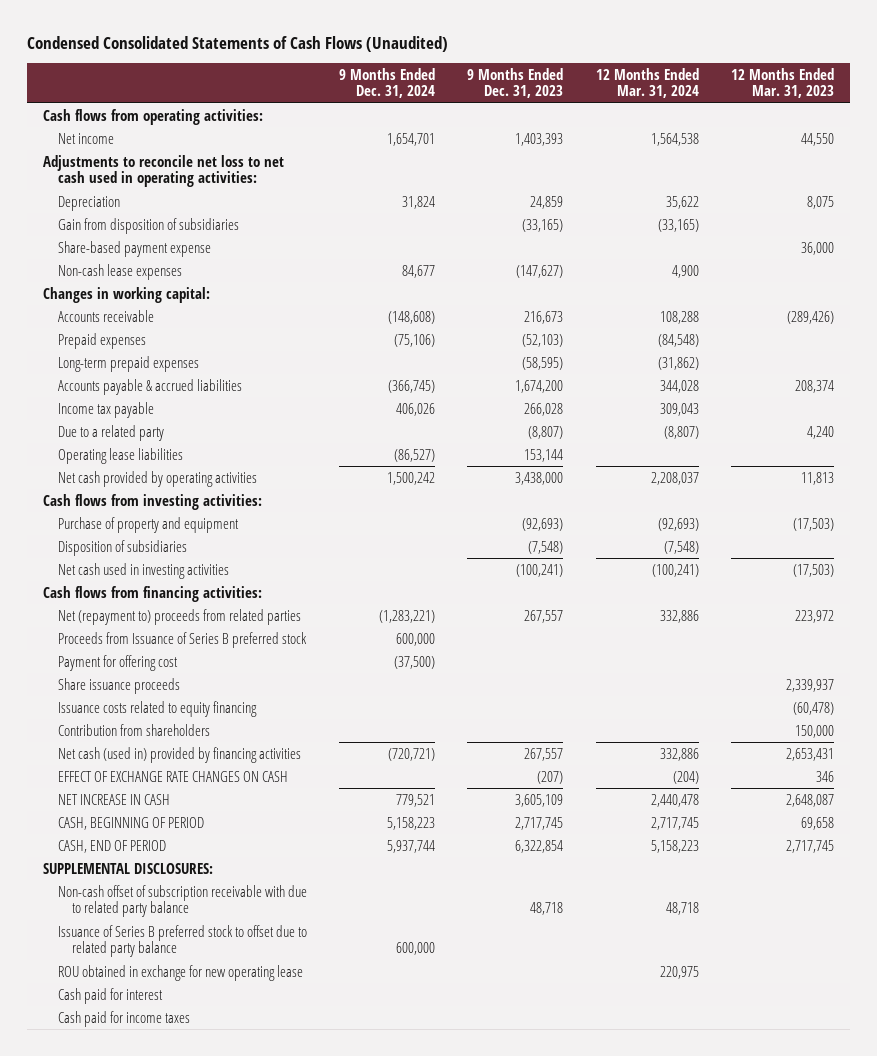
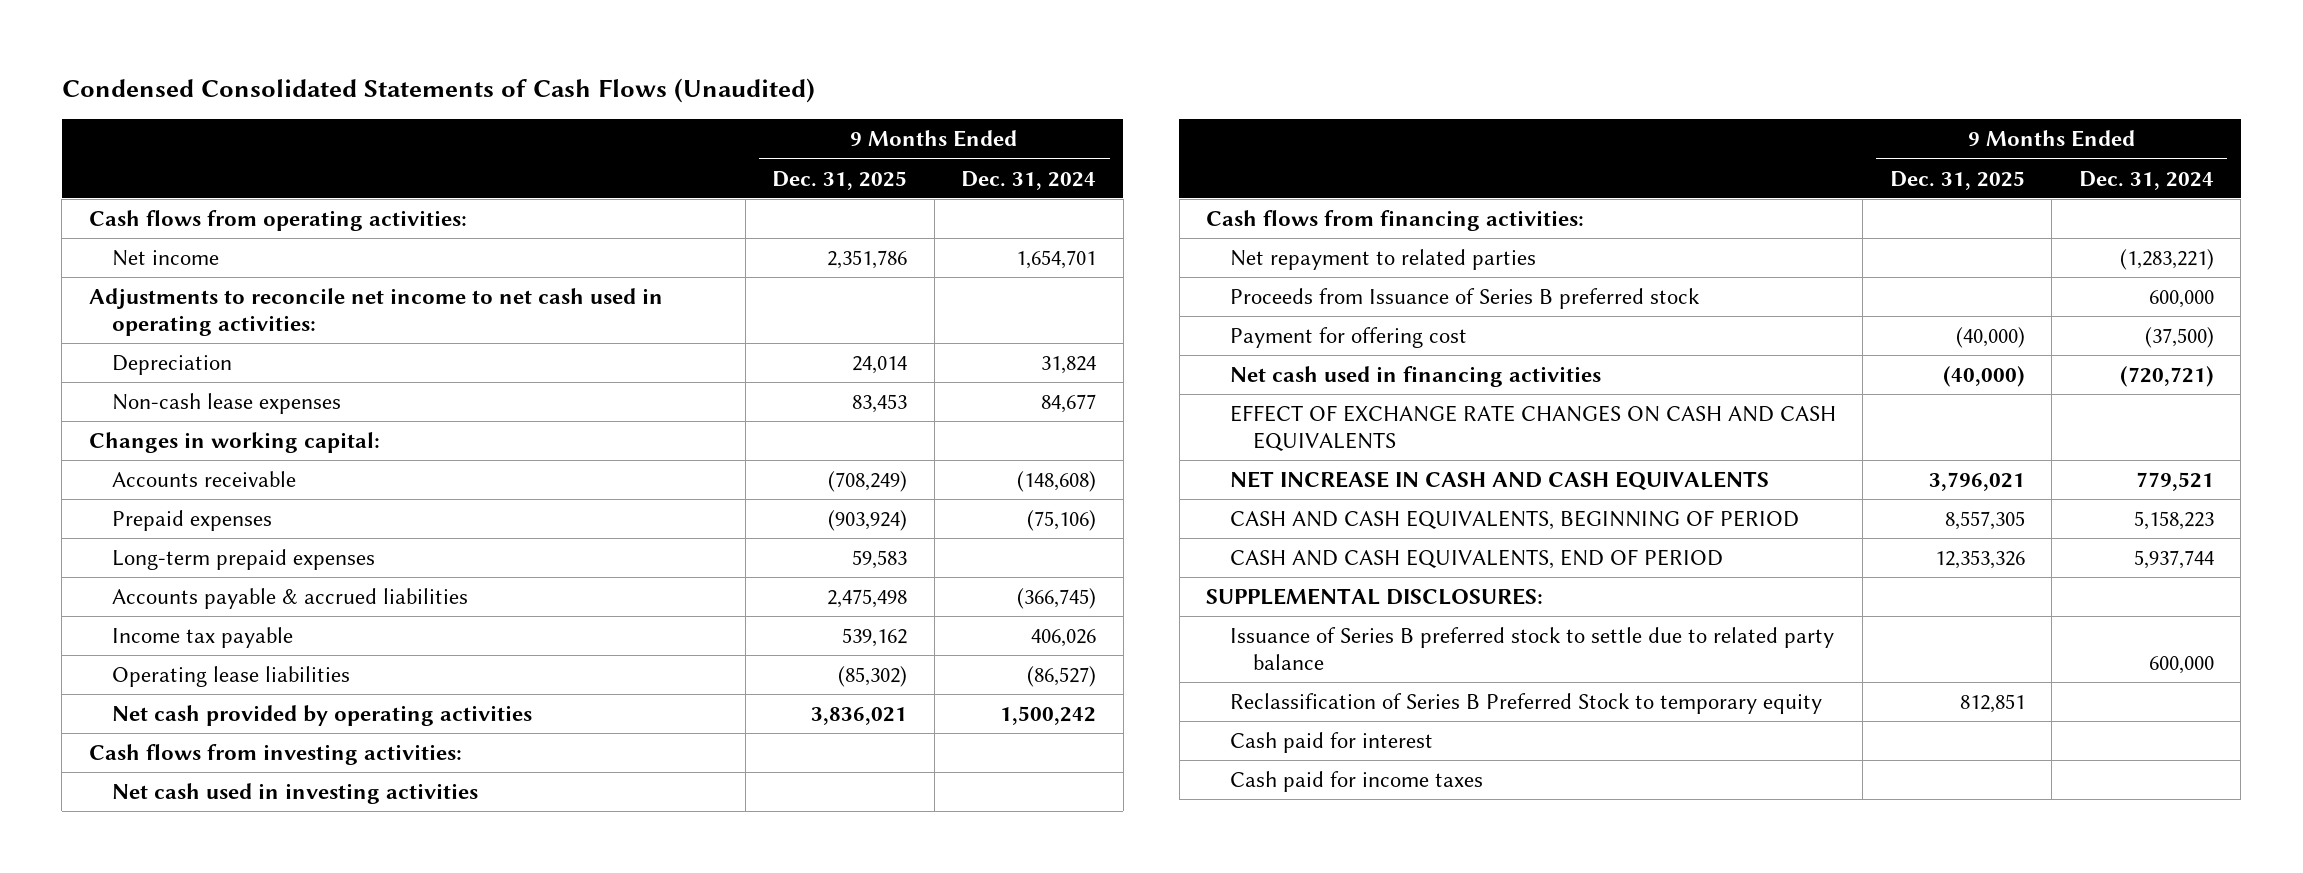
- | 9 Months Ended Dec. 31, 2024 | 9 Months Ended Dec. 31, 2023 | 12 Months Ended Mar. 31, 2024 | 12 Months Ended Mar. 31, 2023
+ | 9 Months Ended Dec. 31, 2025 | 9 Months Ended Dec. 31, 2024
- Adjustments to reconcile net loss to net cash used in operating activities:
+ Adjustments to reconcile net income to net cash used in operating activities:
- Gain from disposition of subsidiaries | | (33,165) | (33,165) |
- Share-based payment expense | | | | 36,000
- Due to a related party | | (8,807) | (8,807) | 4,240
- Purchase of property and equipment | | (92,693) | (92,693) | (17,503)
- Disposition of subsidiaries | | (7,548) | (7,548) |
- Net (repayment to) proceeds from related parties | (1,283,221) | 267,557 | 332,886 | 223,972
+ Net repayment to related parties | | (1,283,221)
- Share issuance proceeds | | | | 2,339,937
- Issuance costs related to equity financing | | | | (60,478)
- Contribution from shareholders | | | | 150,000
- Net cash (used in) provided by financing activities | (720,721) | 267,557 | 332,886 | 2,653,431
- EFFECT OF EXCHANGE RATE CHANGES ON CASH | | (207) | (204) | 346
- NET INCREASE IN CASH | 779,521 | 3,605,109 | 2,440,478 | 2,648,087
- CASH, BEGINNING OF PERIOD | 5,158,223 | 2,717,745 | 2,717,745 | 69,658
- CASH, END OF PERIOD | 5,937,744 | 6,322,854 | 5,158,223 | 2,717,745
+ Net cash used in financing activities | (40,000) | (720,721)
+ EFFECT OF EXCHANGE RATE CHANGES ON CASH AND CASH EQUIVALENTS
+ NET INCREASE IN CASH AND CASH EQUIVALENTS | 3,796,021 | 779,521
+ CASH AND CASH EQUIVALENTS, BEGINNING OF PERIOD | 8,557,305 | 5,158,223
+ CASH AND CASH EQUIVALENTS, END OF PERIOD | 12,353,326 | 5,937,744
- Non-cash offset of subscription receivable with due to related party balance | | 48,718 | 48,718 |
- Issuance of Series B preferred stock to offset due to related party balance | 600,000 | | |
- ROU obtained in exchange for new operating lease | | | 220,975 |
+ Issuance of Series B preferred stock to settle due to related party balance | | 600,000
+ Reclassification of Series B Preferred Stock to temporary equity | 812,851 |

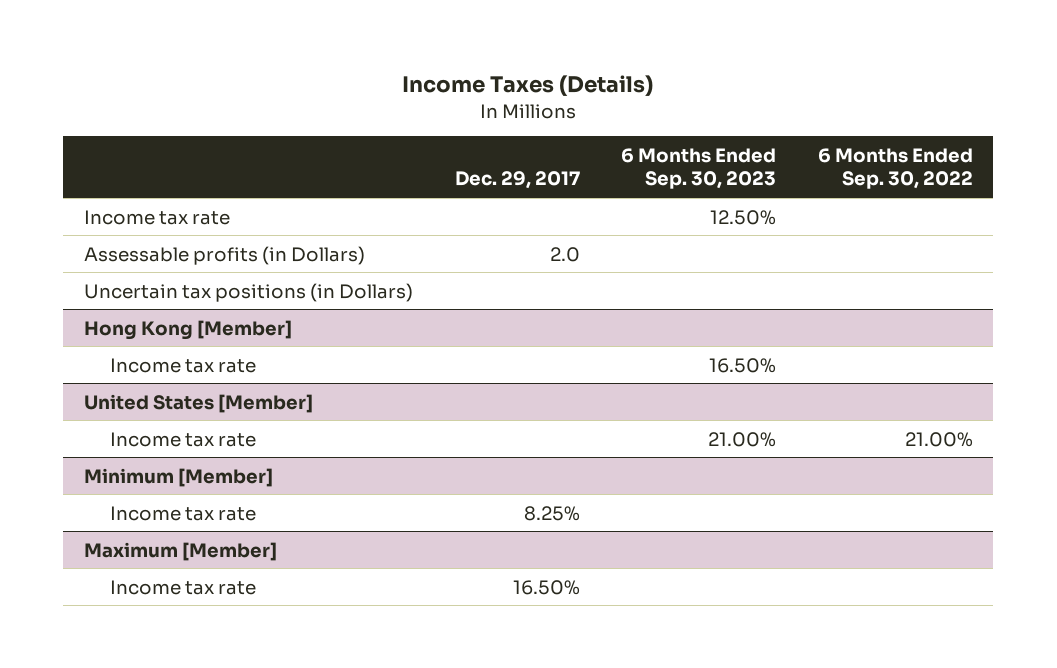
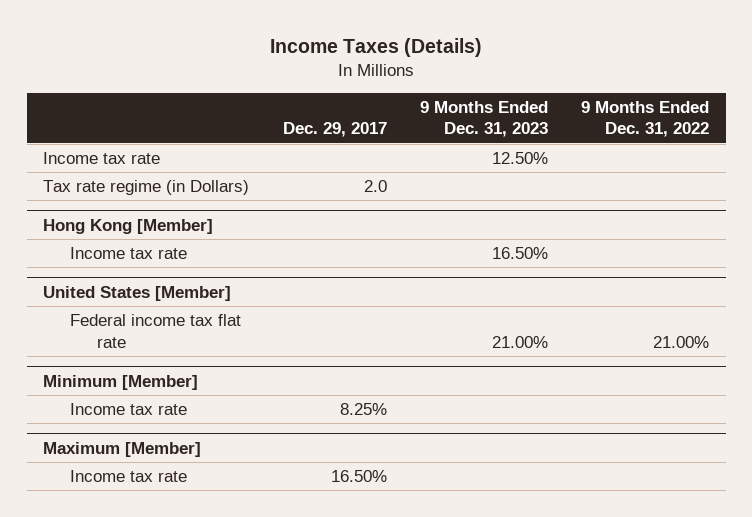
- | Dec. 29, 2017 | 6 Months Ended Sep. 30, 2023 | 6 Months Ended Sep. 30, 2022
+ | Dec. 29, 2017 | 9 Months Ended Dec. 31, 2023 | 9 Months Ended Dec. 31, 2022
- Assessable profits (in Dollars) | 2.0 | |
- Uncertain tax positions (in Dollars)
+ Tax rate regime (in Dollars) | 2.0 | |
@ United States [Member]
- Income tax rate | | 21.00% | 21.00%
+ Federal income tax flat rate | | 21.00% | 21.00%

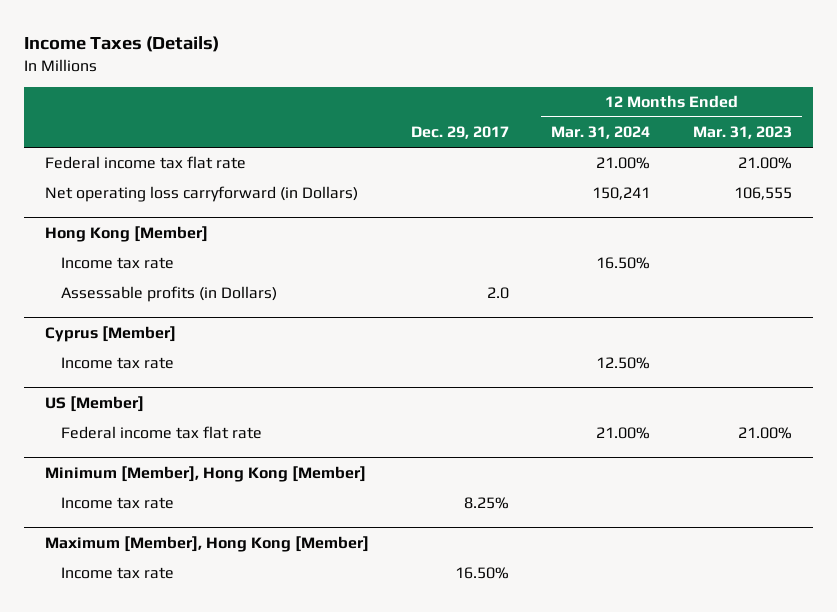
- | Dec. 29, 2017 | 9 Months Ended Dec. 31, 2023 | 9 Months Ended Dec. 31, 2022
+ | Dec. 29, 2017 | 12 Months Ended Mar. 31, 2024 | 12 Months Ended Mar. 31, 2023
- Income tax rate | | 12.50% |
- Tax rate regime (in Dollars) | 2.0 | |
+ Federal income tax flat rate | | 21.00% | 21.00%
+ Net operating loss carryforward (in Dollars) | | 150,241 | 106,555
- United States [Member]
@ Hong Kong [Member]
+ Assessable profits (in Dollars) | 2.0 | |
+ Cyprus [Member]
+ Income tax rate | | 12.50% |
+ US [Member]
- Minimum [Member]
+ Minimum [Member], Hong Kong [Member]
- Maximum [Member]
+ Maximum [Member], Hong Kong [Member]

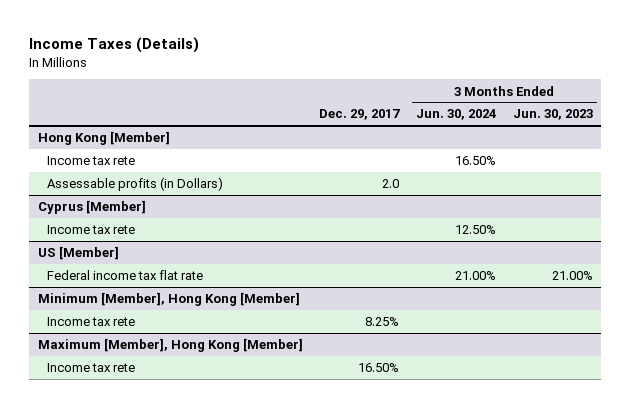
- | Dec. 29, 2017 | 12 Months Ended Mar. 31, 2024 | 12 Months Ended Mar. 31, 2023
+ | Dec. 29, 2017 | 3 Months Ended Jun. 30, 2024 | 3 Months Ended Jun. 30, 2023
- Federal income tax flat rate | | 21.00% | 21.00%
- Net operating loss carryforward (in Dollars) | | 150,241 | 106,555
@ Hong Kong [Member]
- Income tax rate | | 16.50% |
+ Income tax rete | | 16.50% |
@ Cyprus [Member]
- Income tax rate | | 12.50% |
+ Income tax rete | | 12.50% |
@ Minimum [Member], Hong Kong [Member]
- Income tax rate | 8.25% | |
+ Income tax rete | 8.25% | |
@ Maximum [Member], Hong Kong [Member]
- Income tax rate | 16.50% | |
+ Income tax rete | 16.50% | |

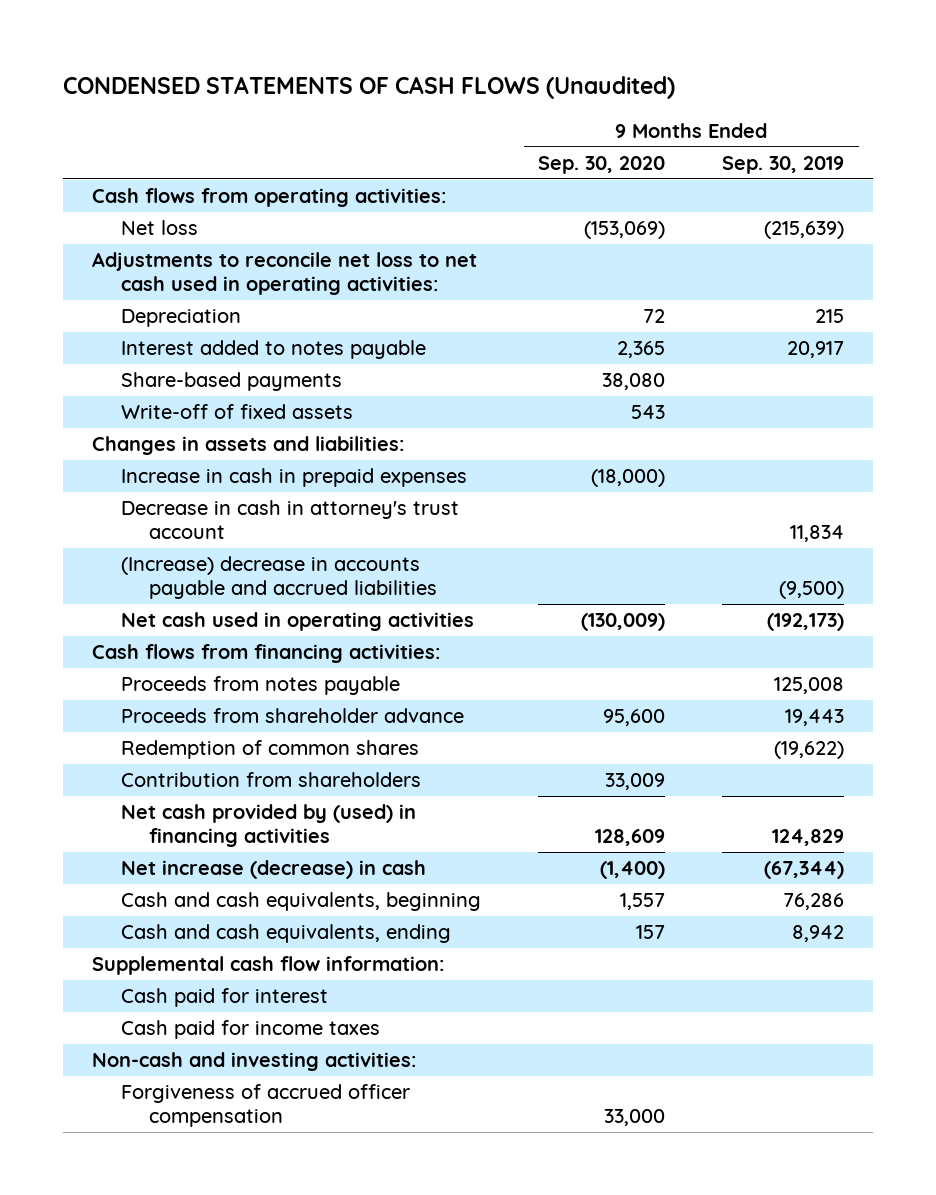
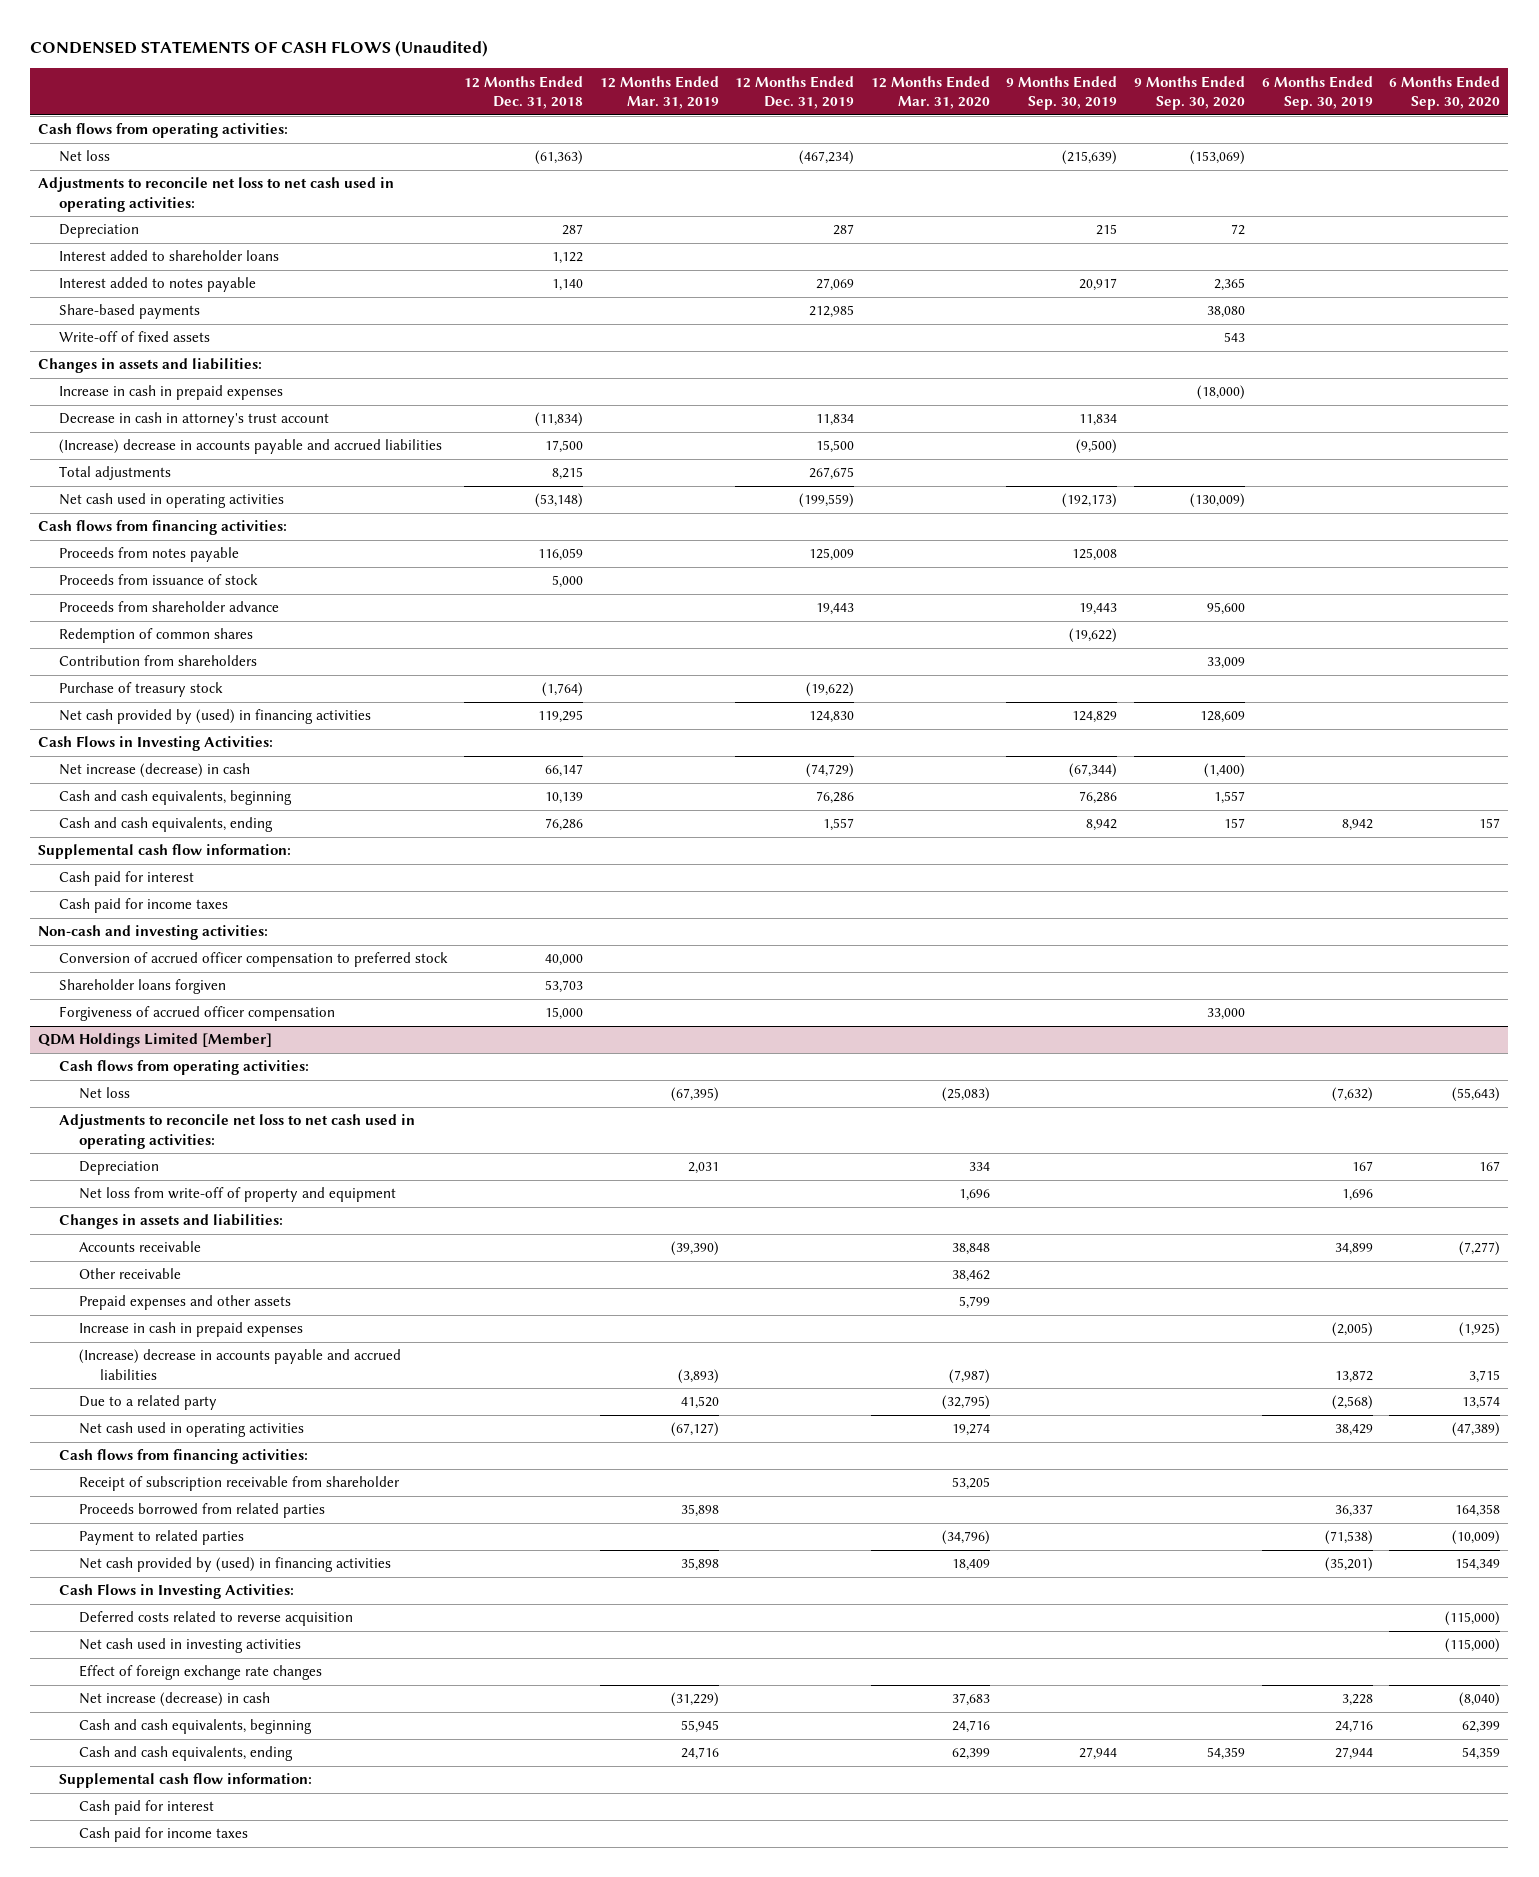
- | 9 Months Ended Sep. 30, 2020 | 9 Months Ended Sep. 30, 2019
+ | 12 Months Ended Dec. 31, 2018 | 12 Months Ended Mar. 31, 2019 | 12 Months Ended Dec. 31, 2019 | 12 Months Ended Mar. 31, 2020 | 9 Months Ended Sep. 30, 2019 | 9 Months Ended Sep. 30, 2020 | 6 Months Ended Sep. 30, 2019 | 6 Months Ended Sep. 30, 2020
+ Interest added to shareholder loans | 1,122 | | | | | | |
+ Total adjustments | 8,215 | | 267,675 | | | | |
+ Proceeds from issuance of stock | 5,000 | | | | | | |
+ Purchase of treasury stock | (1,764) | | (19,622) | | | | |
+ Cash Flows in Investing Activities:
+ Conversion of accrued officer compensation to preferred stock | 40,000 | | | | | | |
+ Shareholder loans forgiven | 53,703 | | | | | | |
+ QDM Holdings Limited [Member]
+ Cash flows from operating activities:
+ Net loss | | (67,395) | | (25,083) | | | (7,632) | (55,643)
+ Adjustments to reconcile net loss to net cash used in operating activities:
+ Depreciation | | 2,031 | | 334 | | | 167 | 167
+ Net loss from write-off of property and equipment | | | | 1,696 | | | 1,696 |
+ Changes in assets and liabilities:
+ Accounts receivable | | (39,390) | | 38,848 | | | 34,899 | (7,277)
+ Other receivable | | | | 38,462 | | | |
+ Prepaid expenses and other assets | | | | 5,799 | | | |
+ Increase in cash in prepaid expenses | | | | | | | (2,005) | (1,925)
+ (Increase) decrease in accounts payable and accrued liabilities | | (3,893) | | (7,987) | | | 13,872 | 3,715
+ Due to a related party | | 41,520 | | (32,795) | | | (2,568) | 13,574
+ Net cash used in operating activities | | (67,127) | | 19,274 | | | 38,429 | (47,389)
+ Cash flows from financing activities:
+ Receipt of subscription receivable from shareholder | | | | 53,205 | | | |
+ Proceeds borrowed from related parties | | 35,898 | | | | | 36,337 | 164,358
+ Payment to related parties | | | | (34,796) | | | (71,538) | (10,009)
+ Net cash provided by (used) in financing activities | | 35,898 | | 18,409 | | | (35,201) | 154,349
+ Cash Flows in Investing Activities:
+ Deferred costs related to reverse acquisition | | | | | | | | (115,000)
+ Net cash used in investing activities | | | | | | | | (115,000)
+ Effect of foreign exchange rate changes
+ Net increase (decrease) in cash | | (31,229) | | 37,683 | | | 3,228 | (8,040)
+ Cash and cash equivalents, beginning | | 55,945 | | 24,716 | | | 24,716 | 62,399
+ Cash and cash equivalents, ending | | 24,716 | | 62,399 | 27,944 | 54,359 | 27,944 | 54,359
+ Supplemental cash flow information:
+ Cash paid for interest
+ Cash paid for income taxes

